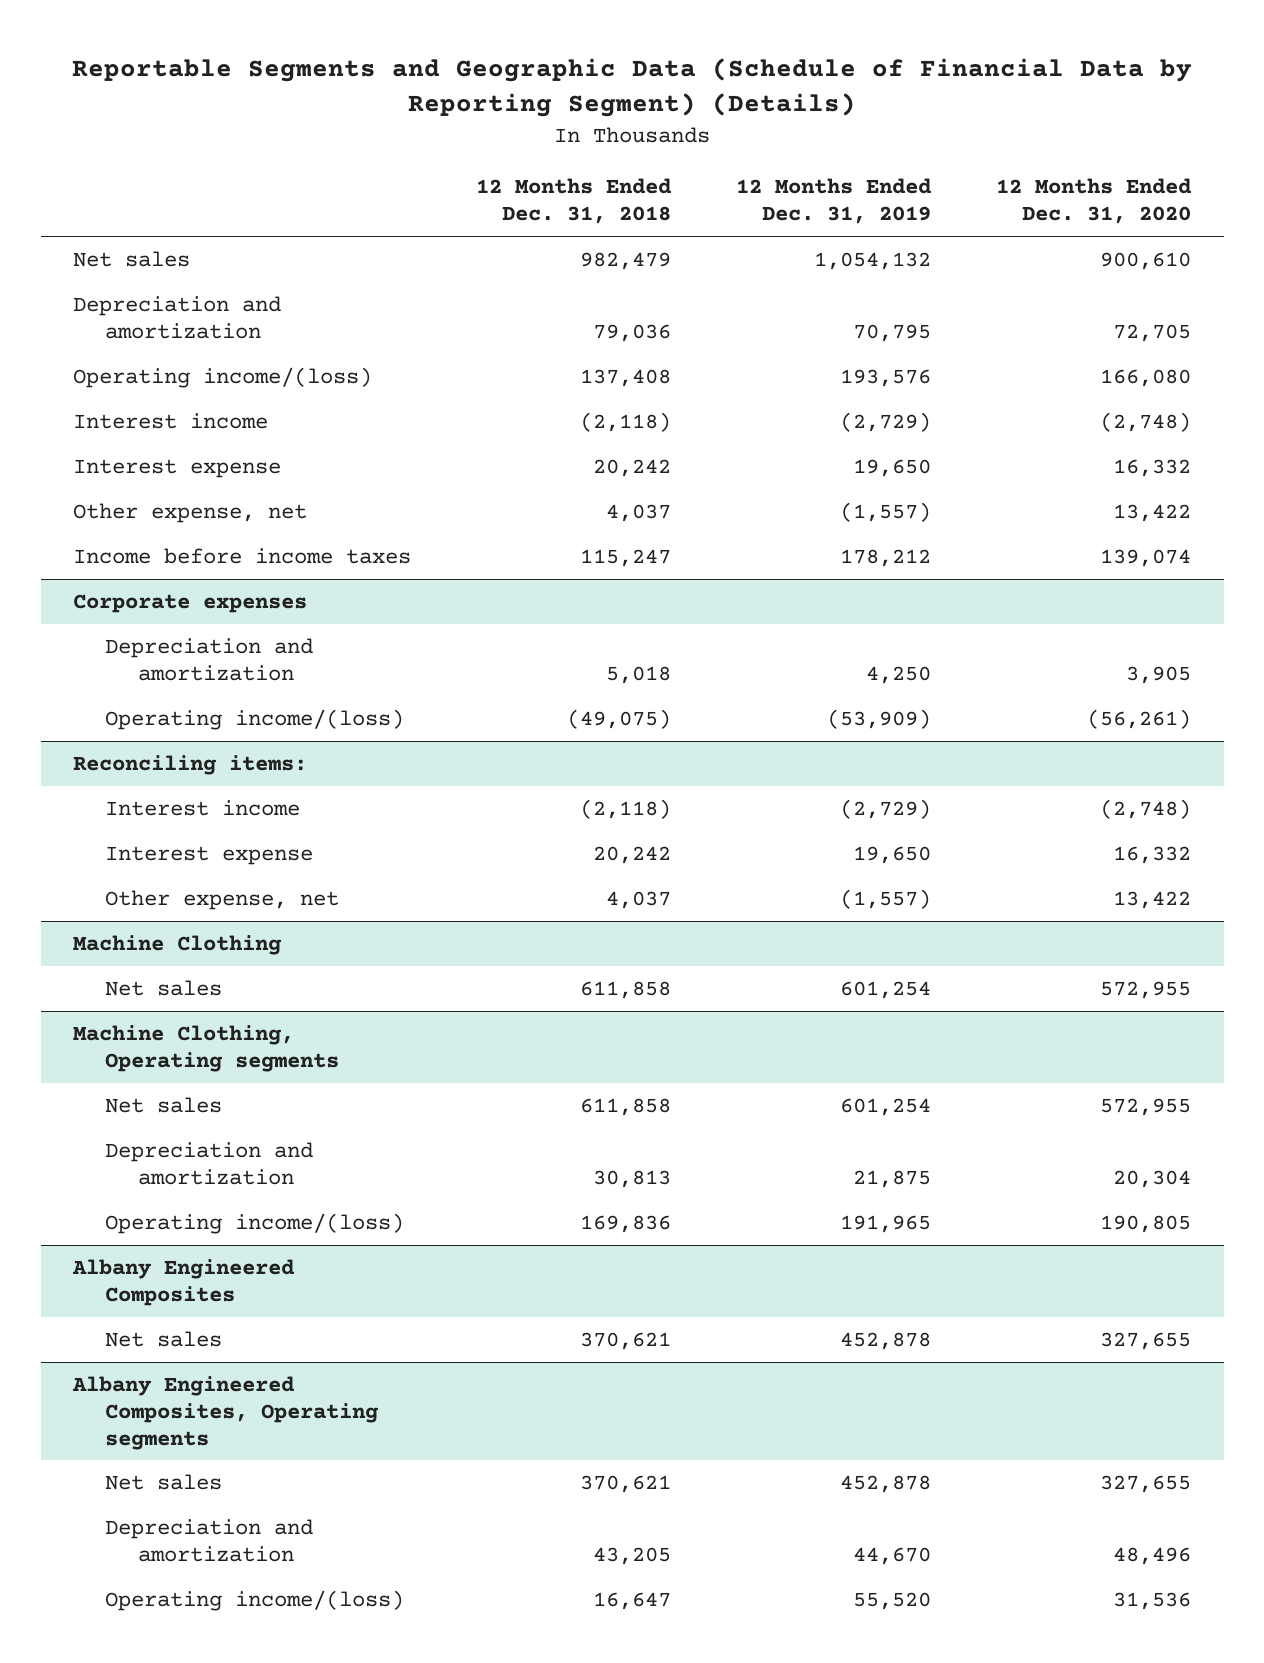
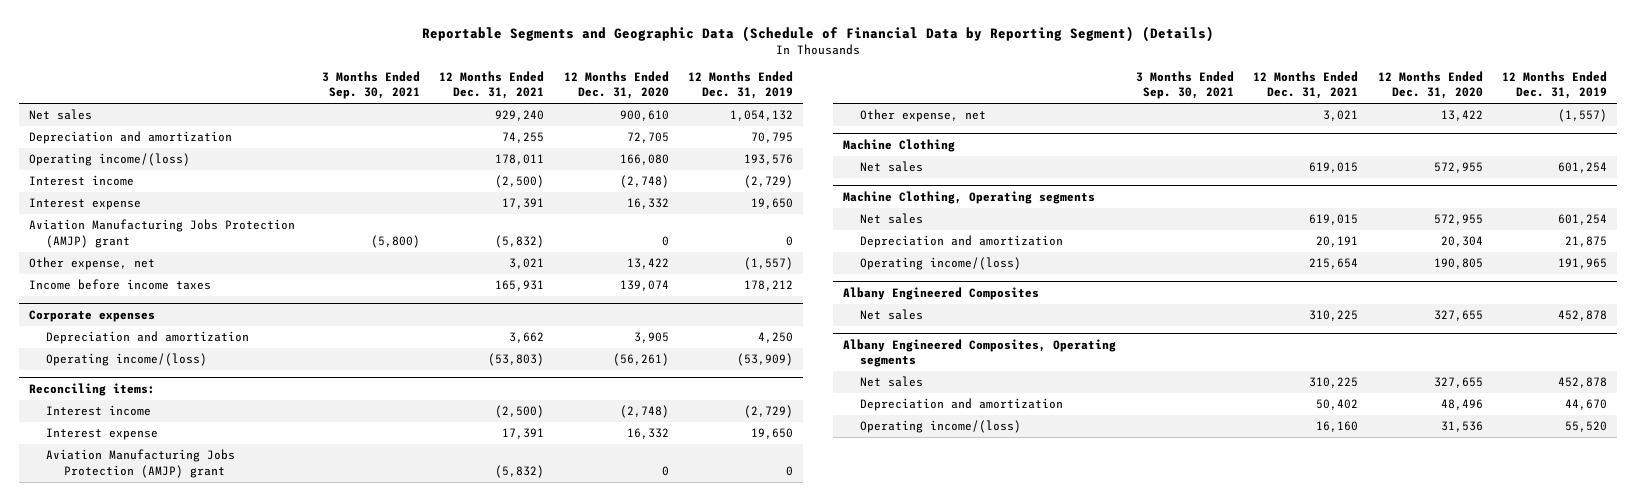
- | 12 Months Ended Dec. 31, 2018 | 12 Months Ended Dec. 31, 2019 | 12 Months Ended Dec. 31, 2020
+ | 3 Months Ended Sep. 30, 2021 | 12 Months Ended Dec. 31, 2021 | 12 Months Ended Dec. 31, 2020 | 12 Months Ended Dec. 31, 2019
+ Aviation Manufacturing Jobs Protection (AMJP) grant | (5,800) | (5,832) | 0 | 0
@ Reconciling items:
+ Aviation Manufacturing Jobs Protection (AMJP) grant | | (5,832) | 0 | 0

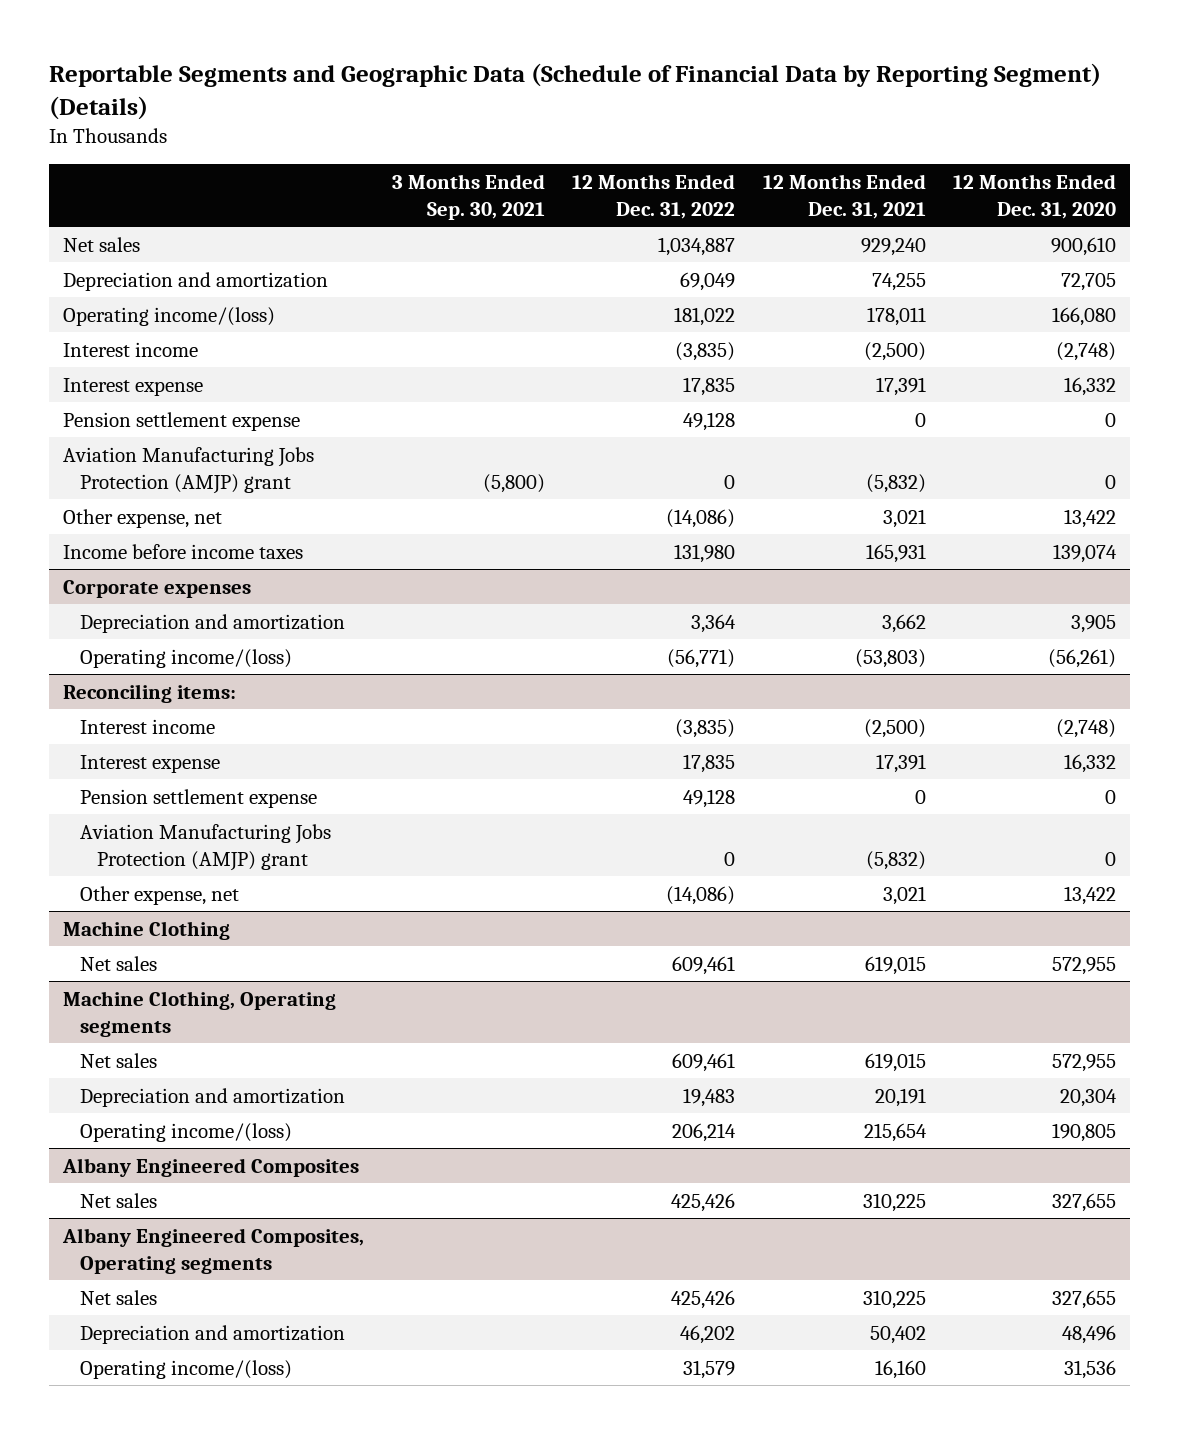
- | 3 Months Ended Sep. 30, 2021 | 12 Months Ended Dec. 31, 2021 | 12 Months Ended Dec. 31, 2020 | 12 Months Ended Dec. 31, 2019
+ | 3 Months Ended Sep. 30, 2021 | 12 Months Ended Dec. 31, 2022 | 12 Months Ended Dec. 31, 2021 | 12 Months Ended Dec. 31, 2020
+ Pension settlement expense | | 49,128 | 0 | 0
@ Reconciling items:
+ Pension settlement expense | | 49,128 | 0 | 0

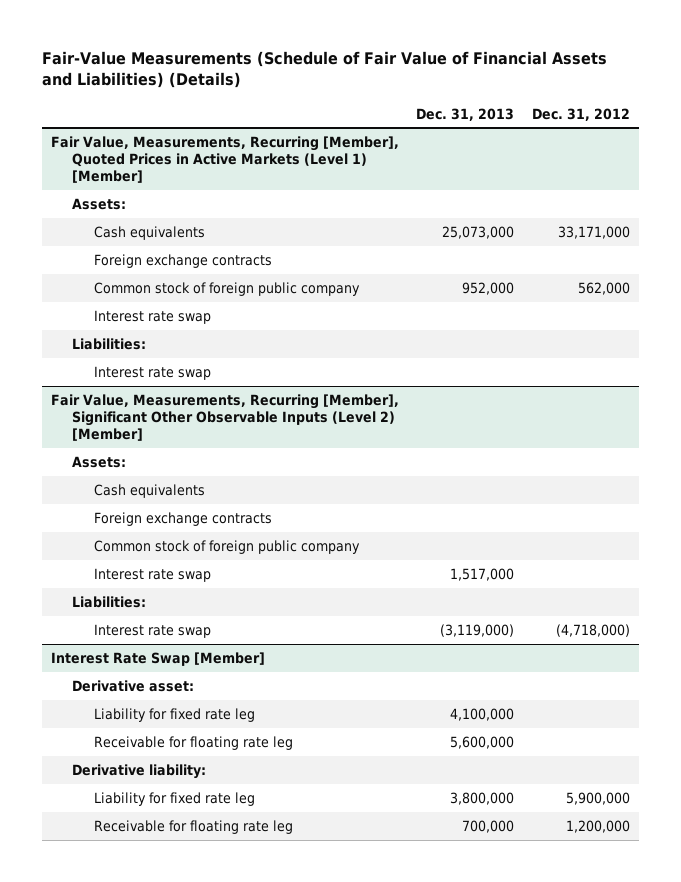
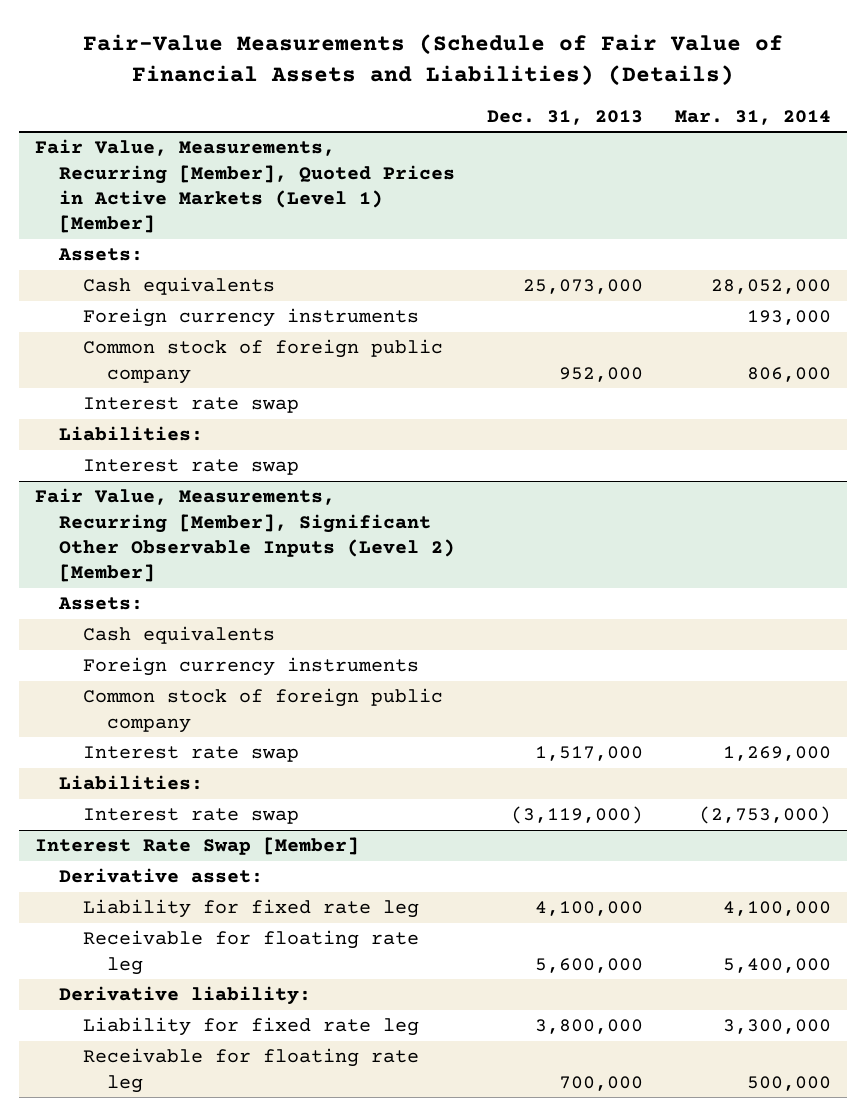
- | Dec. 31, 2013 | Dec. 31, 2012
+ | Dec. 31, 2013 | Mar. 31, 2014
@ Fair Value, Measurements, Recurring [Member], Quoted Prices in Active Markets (Level 1) [Member]
- Foreign exchange contracts
+ Foreign currency instruments | | 193,000
@ Fair Value, Measurements, Recurring [Member], Significant Other Observable Inputs (Level 2) [Member]
- Foreign exchange contracts
+ Foreign currency instruments

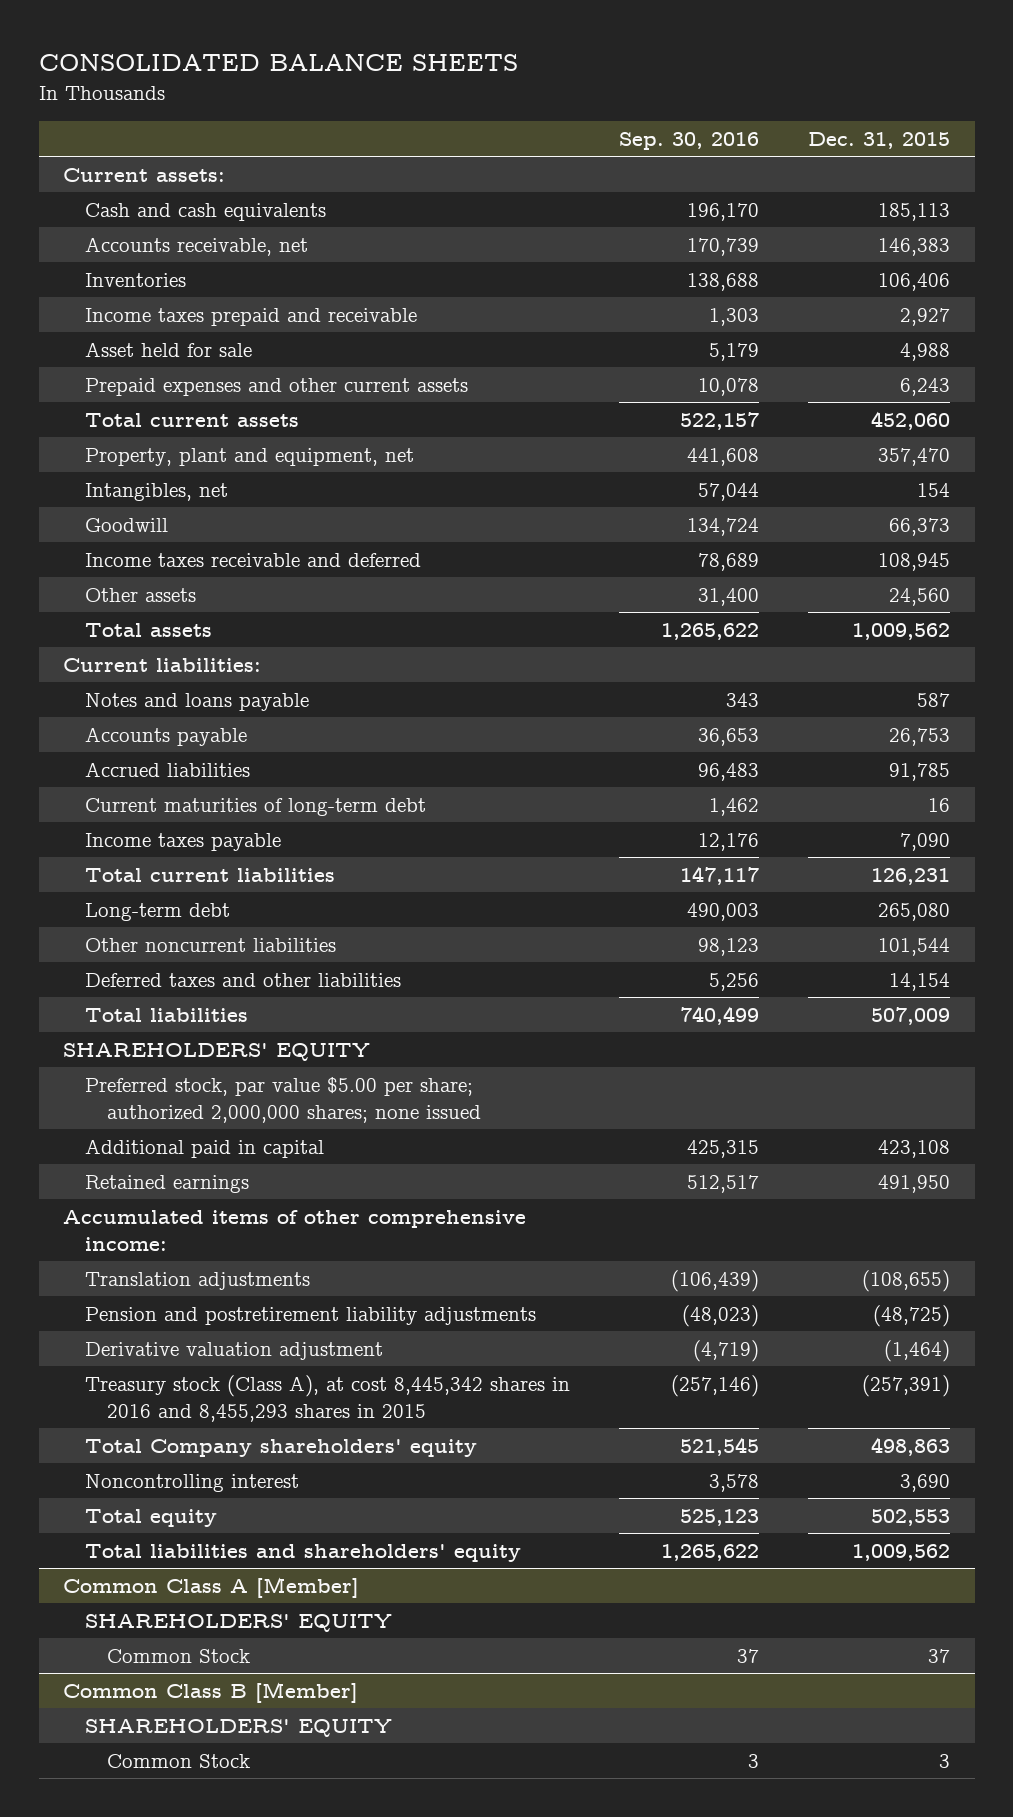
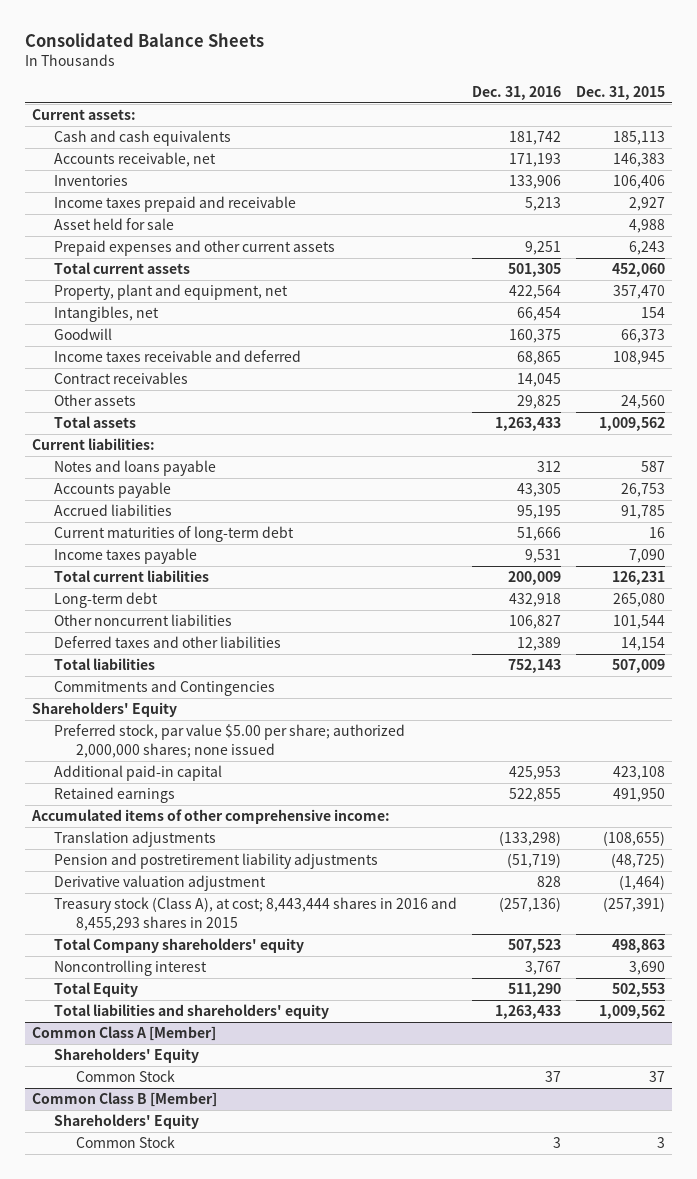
- CONSOLIDATED BALANCE SHEETS
+ Consolidated Balance Sheets
- | Sep. 30, 2016 | Dec. 31, 2015
+ | Dec. 31, 2016 | Dec. 31, 2015
+ Contract receivables | 14,045 |
- SHAREHOLDERS' EQUITY
+ Commitments and Contingencies
+ Shareholders' Equity
- Additional paid in capital | 425,315 | 423,108
+ Additional paid-in capital | 425,953 | 423,108
- Treasury stock (Class A), at cost 8,445,342 shares in 2016 and 8,455,293 shares in 2015 | (257,146) | (257,391)
+ Treasury stock (Class A), at cost; 8,443,444 shares in 2016 and 8,455,293 shares in 2015 | (257,136) | (257,391)
- Total equity | 525,123 | 502,553
+ Total Equity | 511,290 | 502,553
@ Common Class A [Member]
- SHAREHOLDERS' EQUITY
+ Shareholders' Equity
@ Common Class B [Member]
- SHAREHOLDERS' EQUITY
+ Shareholders' Equity

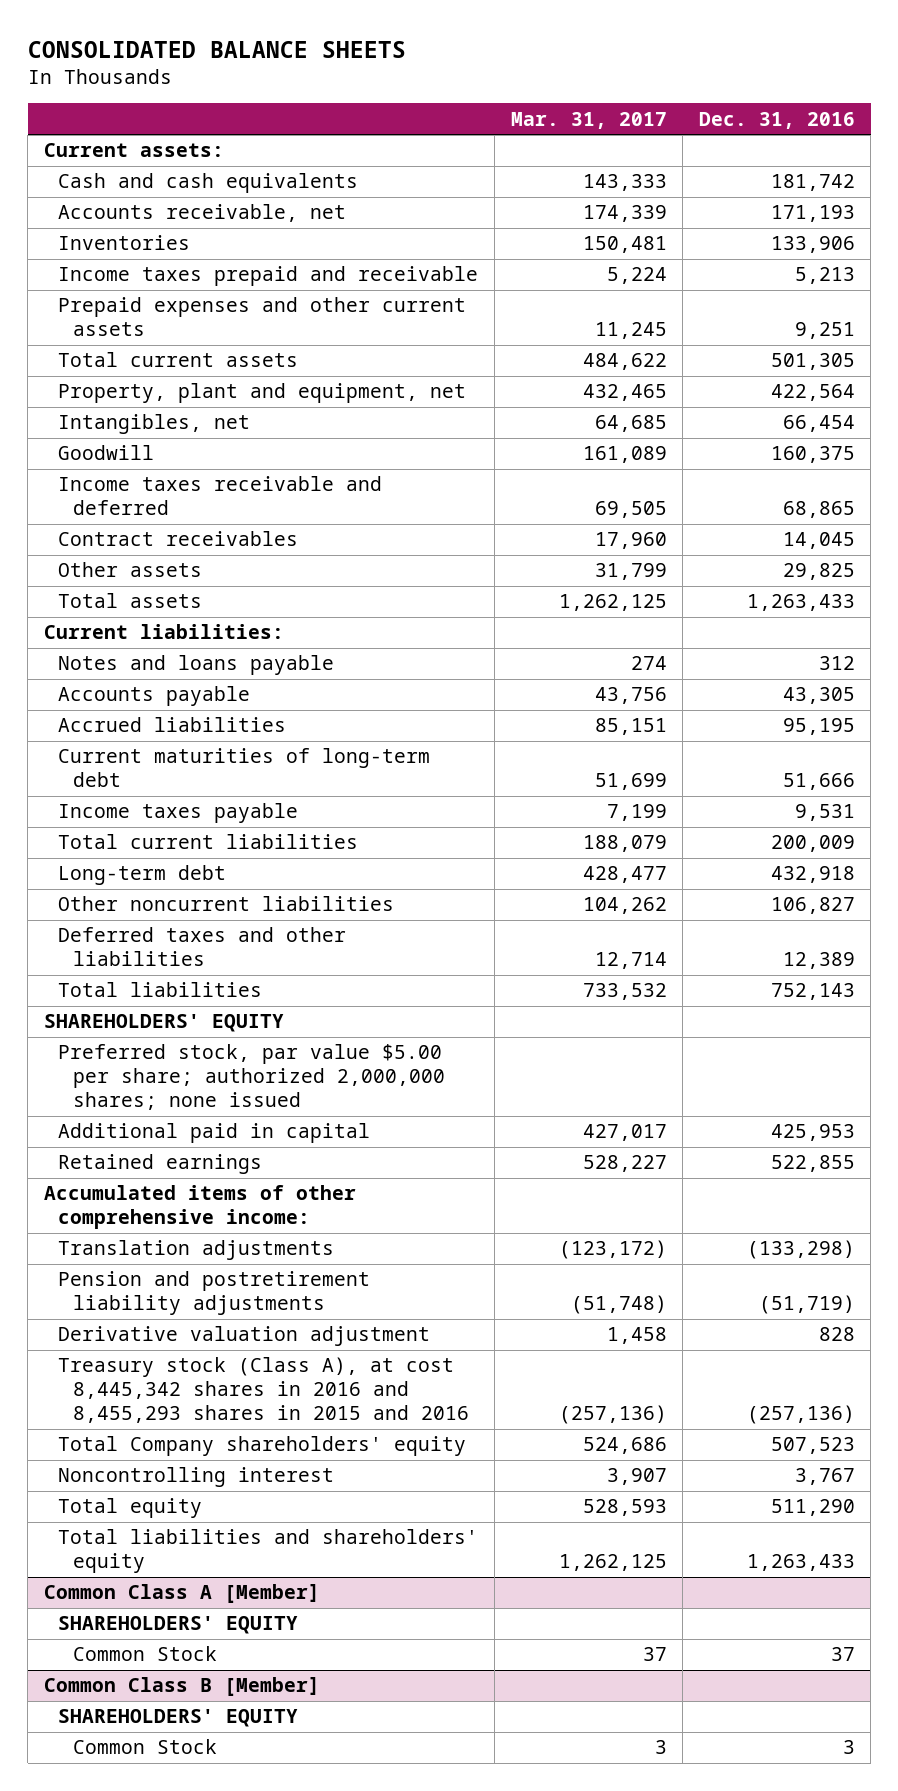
- Consolidated Balance Sheets
+ CONSOLIDATED BALANCE SHEETS
- | Dec. 31, 2016 | Dec. 31, 2015
+ | Mar. 31, 2017 | Dec. 31, 2016
- Asset held for sale | | 4,988
- Commitments and Contingencies
- Shareholders' Equity
+ SHAREHOLDERS' EQUITY
- Additional paid-in capital | 425,953 | 423,108
+ Additional paid in capital | 427,017 | 425,953
- Treasury stock (Class A), at cost; 8,443,444 shares in 2016 and 8,455,293 shares in 2015 | (257,136) | (257,391)
+ Treasury stock (Class A), at cost 8,445,342 shares in 2016 and 8,455,293 shares in 2015 and 2016 | (257,136) | (257,136)
- Total Equity | 511,290 | 502,553
+ Total equity | 528,593 | 511,290
@ Common Class A [Member]
- Shareholders' Equity
+ SHAREHOLDERS' EQUITY
@ Common Class B [Member]
- Shareholders' Equity
+ SHAREHOLDERS' EQUITY

